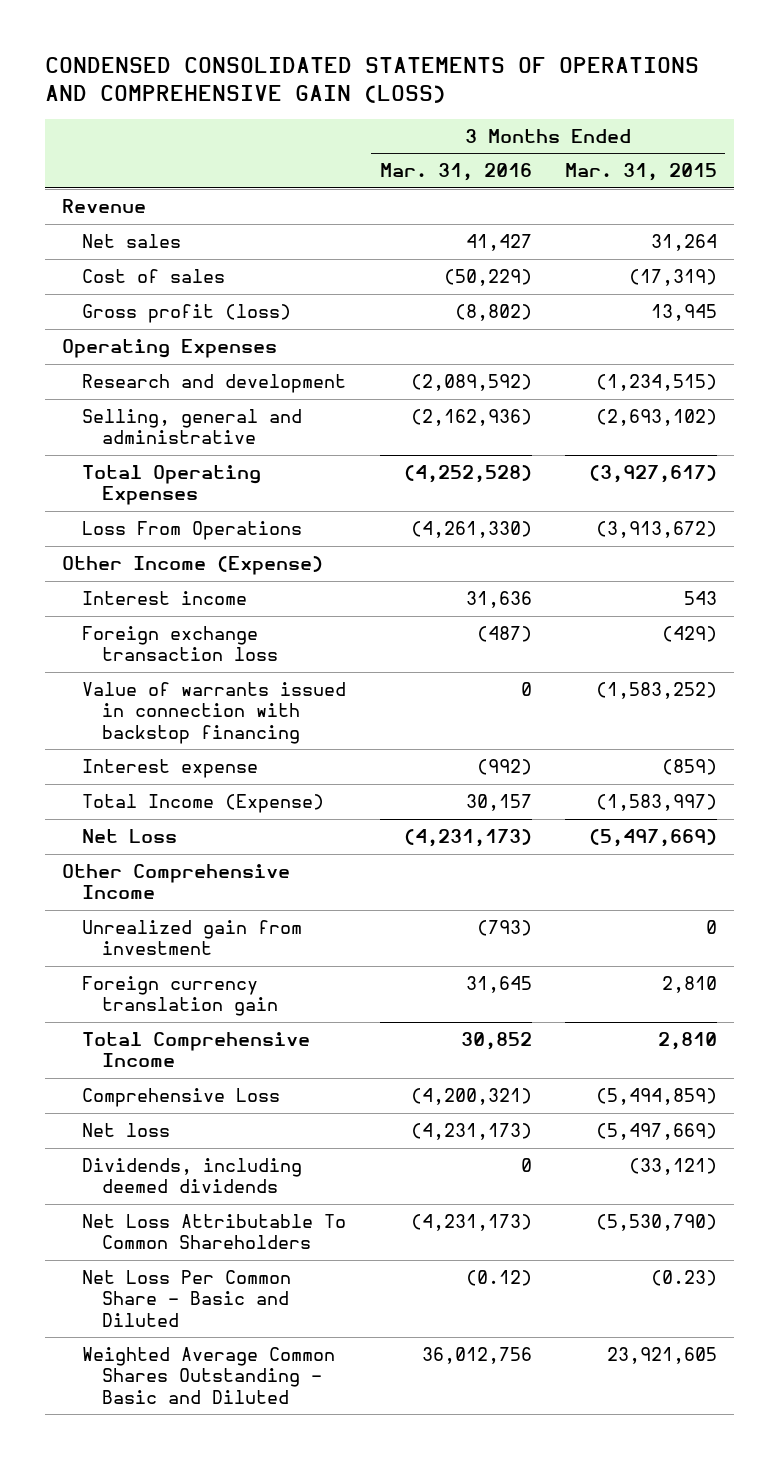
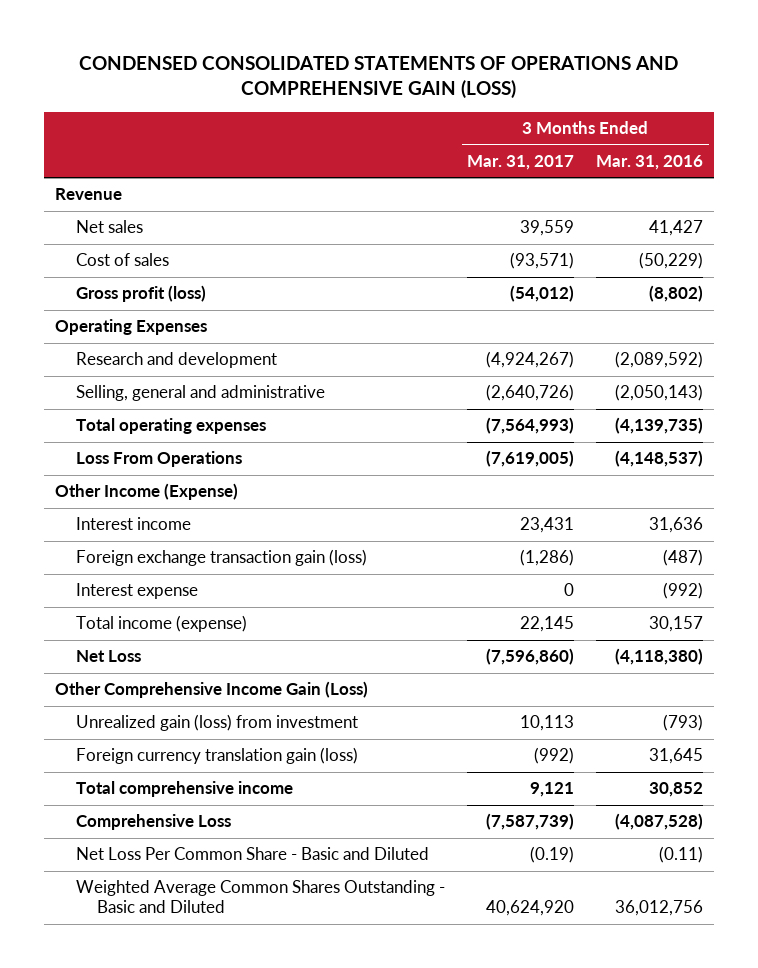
- | 3 Months Ended Mar. 31, 2016 | 3 Months Ended Mar. 31, 2015
+ | 3 Months Ended Mar. 31, 2017 | 3 Months Ended Mar. 31, 2016
- Selling, general and administrative | (2,162,936) | (2,693,102)
- Total Operating Expenses | (4,252,528) | (3,927,617)
- Loss From Operations | (4,261,330) | (3,913,672)
+ Selling, general and administrative | (2,640,726) | (2,050,143)
+ Total operating expenses | (7,564,993) | (4,139,735)
+ Loss From Operations | (7,619,005) | (4,148,537)
- Foreign exchange transaction loss | (487) | (429)
- Value of warrants issued in connection with backstop financing | 0 | (1,583,252)
+ Foreign exchange transaction gain (loss) | (1,286) | (487)
- Total Income (Expense) | 30,157 | (1,583,997)
- Net Loss | (4,231,173) | (5,497,669)
- Other Comprehensive Income
- Unrealized gain from investment | (793) | 0
- Foreign currency translation gain | 31,645 | 2,810
- Total Comprehensive Income | 30,852 | 2,810
- Comprehensive Loss | (4,200,321) | (5,494,859)
- Net loss | (4,231,173) | (5,497,669)
- Dividends, including deemed dividends | 0 | (33,121)
- Net Loss Attributable To Common Shareholders | (4,231,173) | (5,530,790)
- Net Loss Per Common Share - Basic and Diluted | (0.12) | (0.23)
+ Total income (expense) | 22,145 | 30,157
+ Net Loss | (7,596,860) | (4,118,380)
+ Other Comprehensive Income Gain (Loss)
+ Unrealized gain (loss) from investment | 10,113 | (793)
+ Foreign currency translation gain (loss) | (992) | 31,645
+ Total comprehensive income | 9,121 | 30,852
+ Comprehensive Loss | (7,587,739) | (4,087,528)
+ Net Loss Per Common Share - Basic and Diluted | (0.19) | (0.11)

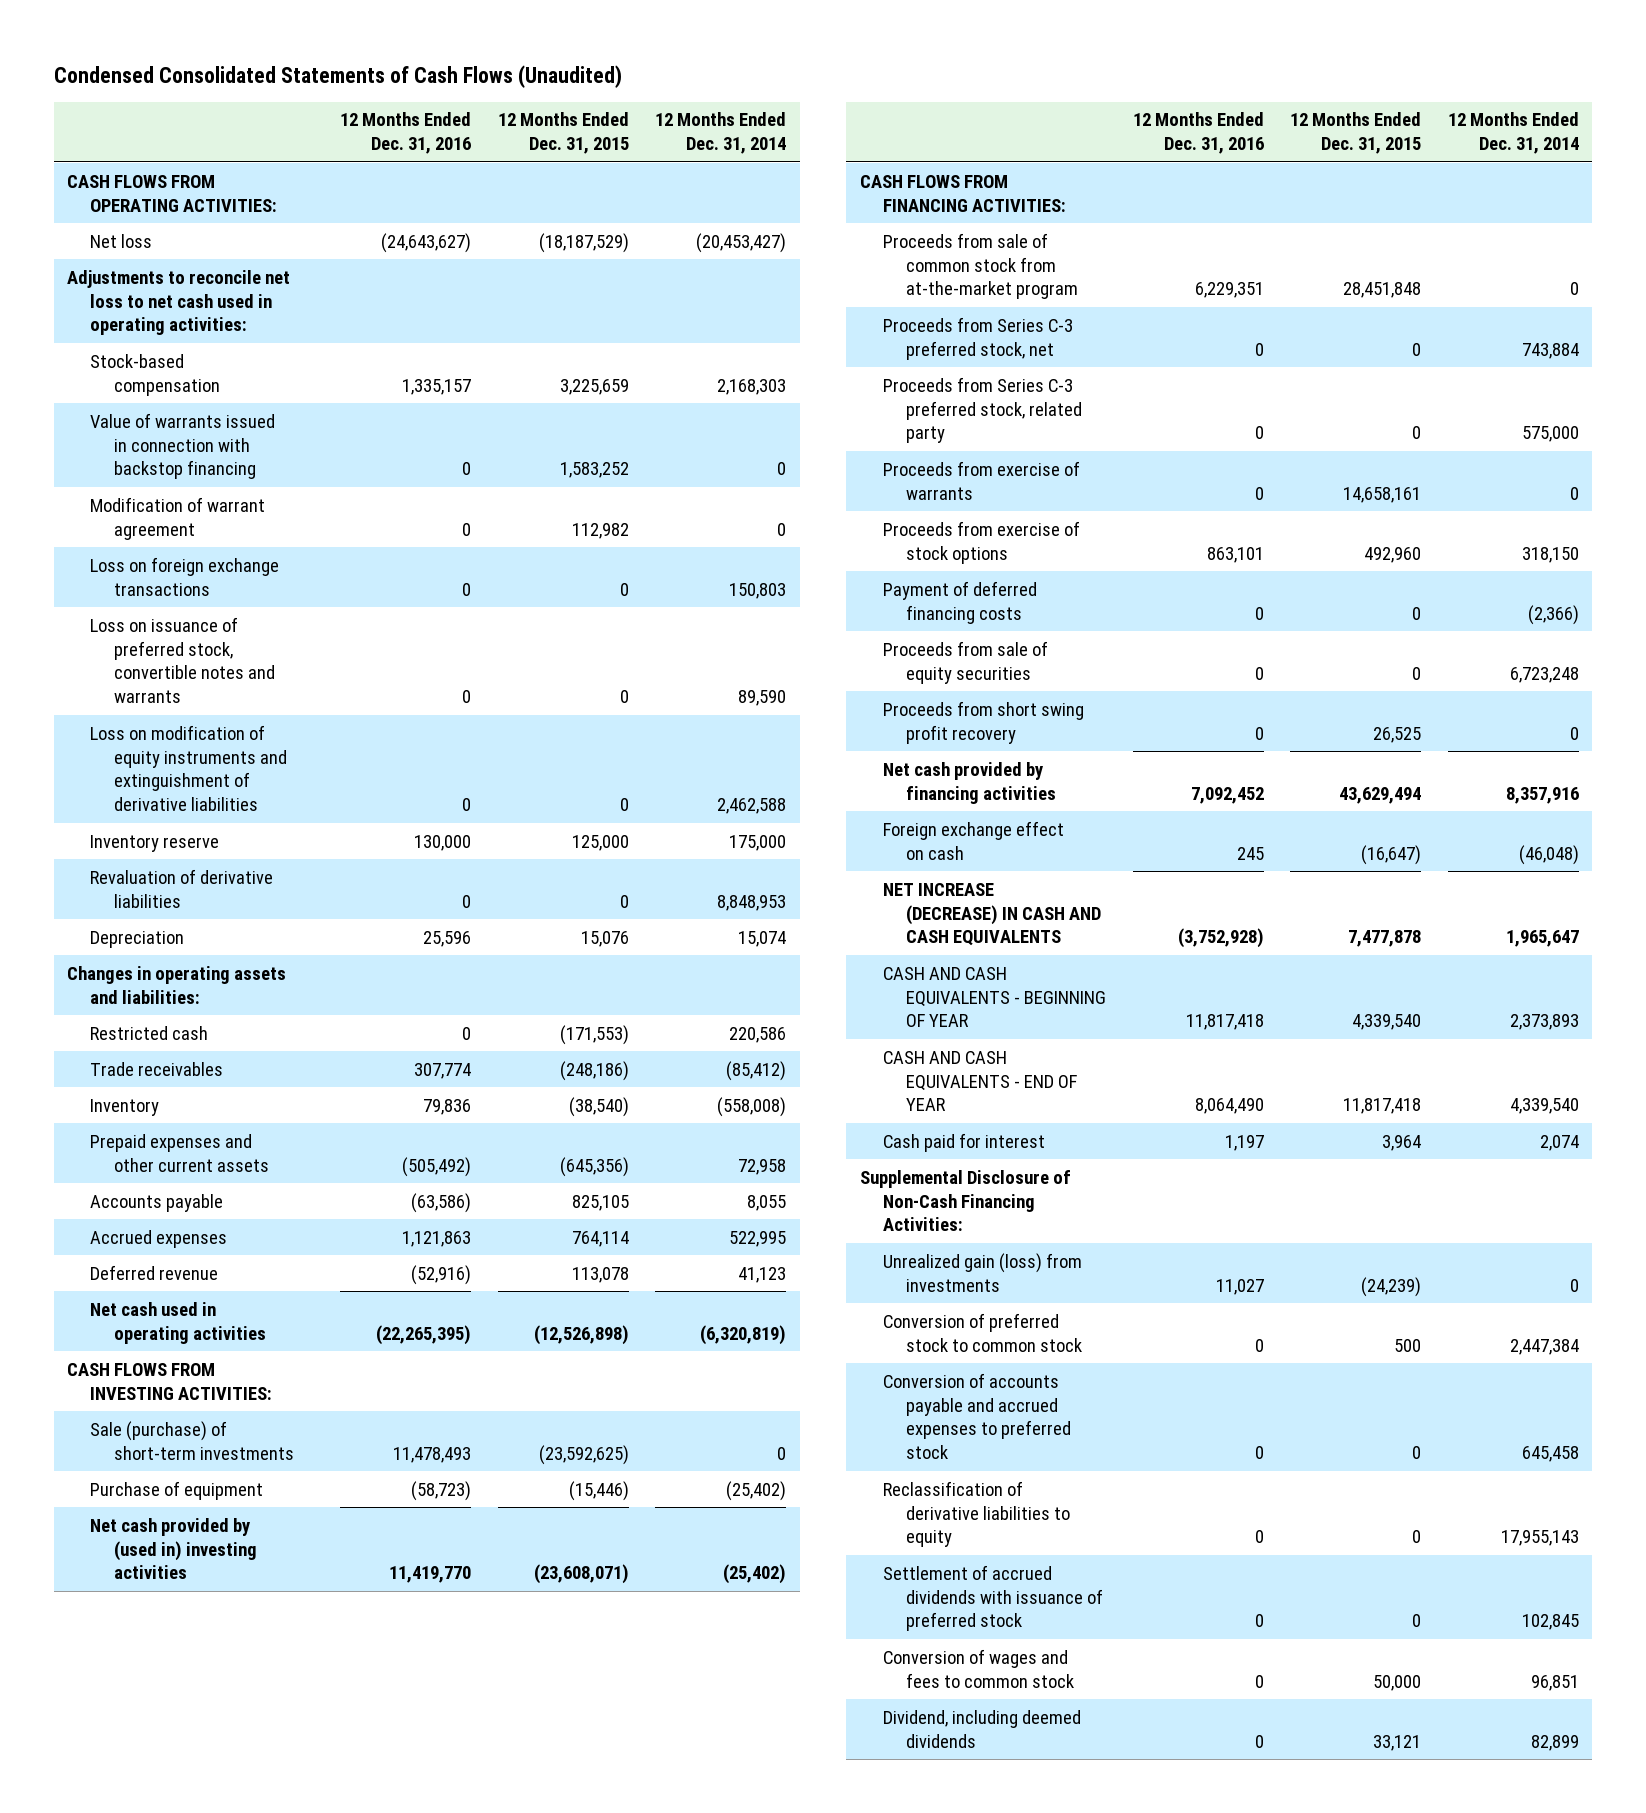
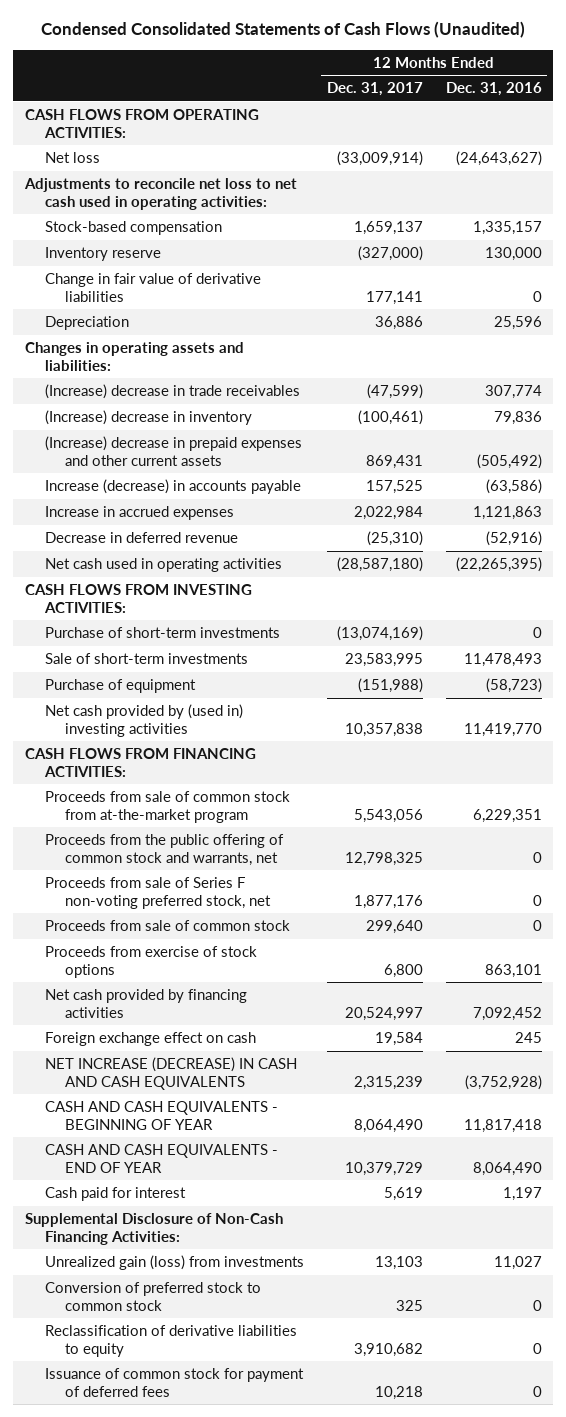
- | 12 Months Ended Dec. 31, 2016 | 12 Months Ended Dec. 31, 2015 | 12 Months Ended Dec. 31, 2014
+ | 12 Months Ended Dec. 31, 2017 | 12 Months Ended Dec. 31, 2016
- Value of warrants issued in connection with backstop financing | 0 | 1,583,252 | 0
- Modification of warrant agreement | 0 | 112,982 | 0
- Loss on foreign exchange transactions | 0 | 0 | 150,803
- Loss on issuance of preferred stock, convertible notes and warrants | 0 | 0 | 89,590
- Loss on modification of equity instruments and extinguishment of derivative liabilities | 0 | 0 | 2,462,588
- Revaluation of derivative liabilities | 0 | 0 | 8,848,953
+ Change in fair value of derivative liabilities | 177,141 | 0
- Restricted cash | 0 | (171,553) | 220,586
- Trade receivables | 307,774 | (248,186) | (85,412)
- Inventory | 79,836 | (38,540) | (558,008)
- Prepaid expenses and other current assets | (505,492) | (645,356) | 72,958
- Accounts payable | (63,586) | 825,105 | 8,055
- Accrued expenses | 1,121,863 | 764,114 | 522,995
- Deferred revenue | (52,916) | 113,078 | 41,123
+ (Increase) decrease in trade receivables | (47,599) | 307,774
+ (Increase) decrease in inventory | (100,461) | 79,836
+ (Increase) decrease in prepaid expenses and other current assets | 869,431 | (505,492)
+ Increase (decrease) in accounts payable | 157,525 | (63,586)
+ Increase in accrued expenses | 2,022,984 | 1,121,863
+ Decrease in deferred revenue | (25,310) | (52,916)
- Sale (purchase) of short-term investments | 11,478,493 | (23,592,625) | 0
+ Purchase of short-term investments | (13,074,169) | 0
+ Sale of short-term investments | 23,583,995 | 11,478,493
- Proceeds from Series C-3 preferred stock, net | 0 | 0 | 743,884
- Proceeds from Series C-3 preferred stock, related party | 0 | 0 | 575,000
- Proceeds from exercise of warrants | 0 | 14,658,161 | 0
+ Proceeds from the public offering of common stock and warrants, net | 12,798,325 | 0
+ Proceeds from sale of Series F non-voting preferred stock, net | 1,877,176 | 0
+ Proceeds from sale of common stock | 299,640 | 0
- Payment of deferred financing costs | 0 | 0 | (2,366)
- Proceeds from sale of equity securities | 0 | 0 | 6,723,248
- Proceeds from short swing profit recovery | 0 | 26,525 | 0
- Conversion of accounts payable and accrued expenses to preferred stock | 0 | 0 | 645,458
- Settlement of accrued dividends with issuance of preferred stock | 0 | 0 | 102,845
- Conversion of wages and fees to common stock | 0 | 50,000 | 96,851
- Dividend, including deemed dividends | 0 | 33,121 | 82,899
+ Issuance of common stock for payment of deferred fees | 10,218 | 0

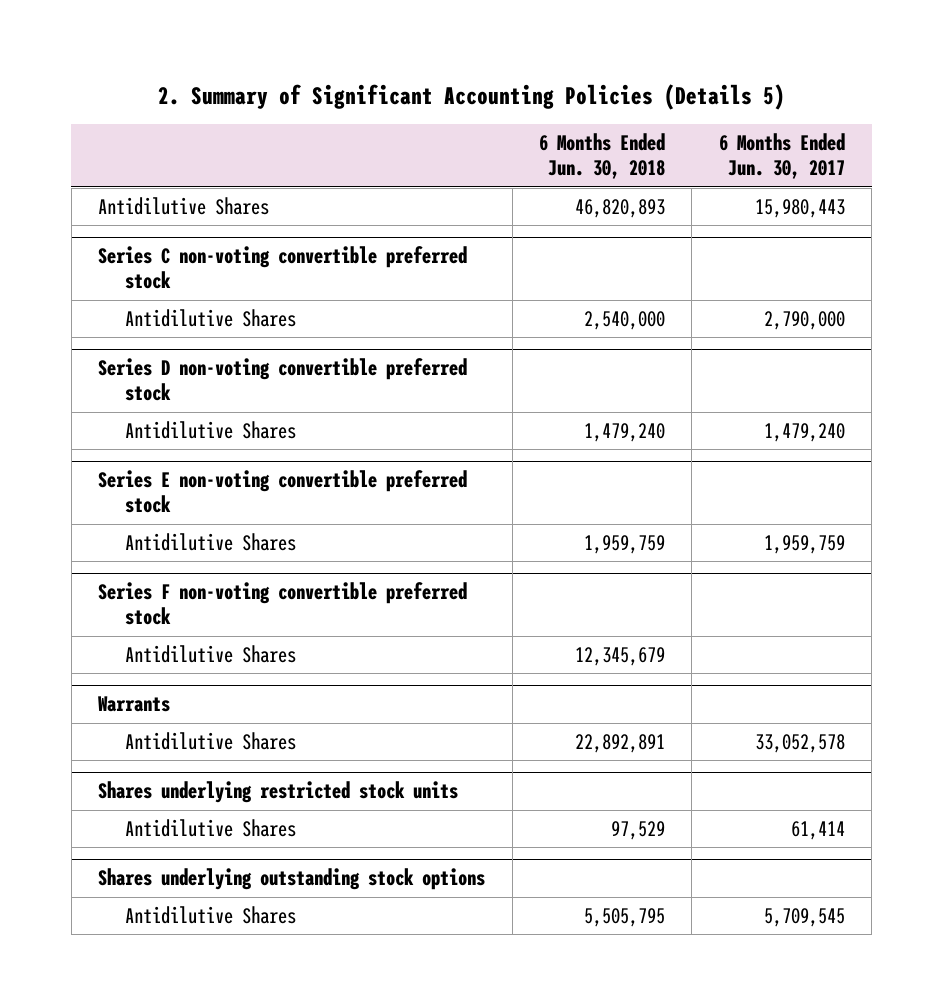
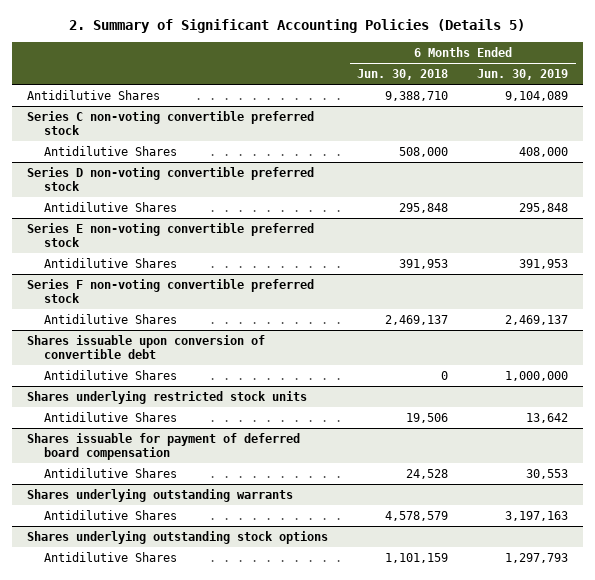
- | 6 Months Ended Jun. 30, 2018 | 6 Months Ended Jun. 30, 2017
+ | 6 Months Ended Jun. 30, 2018 | 6 Months Ended Jun. 30, 2019
- Antidilutive Shares | 46,820,893 | 15,980,443
+ Antidilutive Shares | 9,388,710 | 9,104,089
@ Series C non-voting convertible preferred stock
- Antidilutive Shares | 2,540,000 | 2,790,000
+ Antidilutive Shares | 508,000 | 408,000
@ Series D non-voting convertible preferred stock
- Antidilutive Shares | 1,479,240 | 1,479,240
+ Antidilutive Shares | 295,848 | 295,848
@ Series E non-voting convertible preferred stock
- Antidilutive Shares | 1,959,759 | 1,959,759
+ Antidilutive Shares | 391,953 | 391,953
@ Series F non-voting convertible preferred stock
- Antidilutive Shares | 12,345,679 |
- Warrants
- Antidilutive Shares | 22,892,891 | 33,052,578
@ Series F non-voting convertible preferred stock
+ Antidilutive Shares | 2,469,137 | 2,469,137
+ Shares issuable upon conversion of convertible debt
+ Antidilutive Shares | 0 | 1,000,000
@ Shares underlying restricted stock units
- Antidilutive Shares | 97,529 | 61,414
+ Antidilutive Shares | 19,506 | 13,642
+ Shares issuable for payment of deferred board compensation
+ Antidilutive Shares | 24,528 | 30,553
+ Shares underlying outstanding warrants
+ Antidilutive Shares | 4,578,579 | 3,197,163
@ Shares underlying outstanding stock options
- Antidilutive Shares | 5,505,795 | 5,709,545
+ Antidilutive Shares | 1,101,159 | 1,297,793

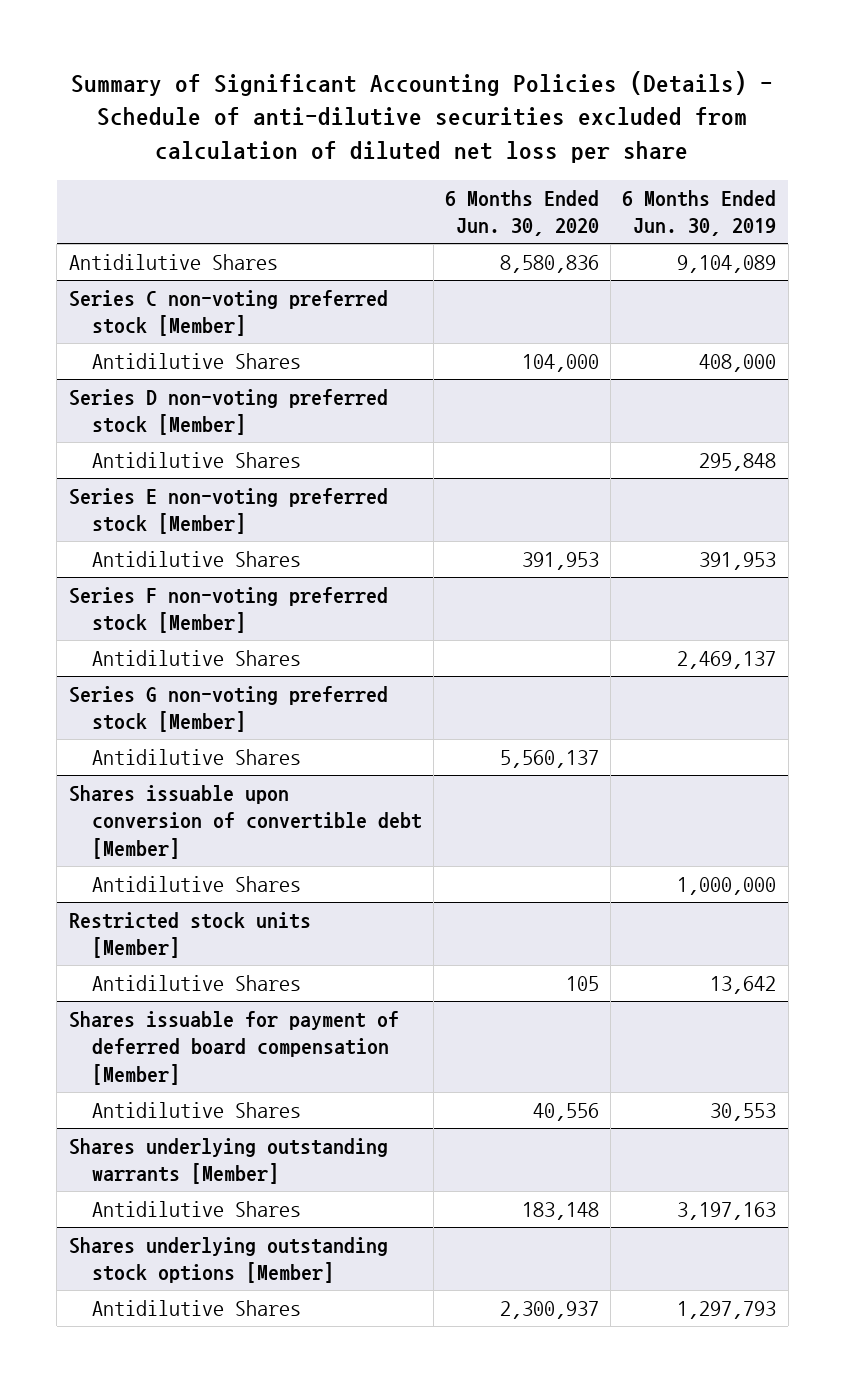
- 2. Summary of Significant Accounting Policies (Details 5)
+ Summary of Significant Accounting Policies (Details) - Schedule of anti-dilutive securities excluded from calculation of diluted net loss per share
- | 6 Months Ended Jun. 30, 2018 | 6 Months Ended Jun. 30, 2019
+ | 6 Months Ended Jun. 30, 2020 | 6 Months Ended Jun. 30, 2019
- Series C non-voting convertible preferred stock
+ Series C non-voting preferred stock [Member]
- Series D non-voting convertible preferred stock
+ Series D non-voting preferred stock [Member]
- Series E non-voting convertible preferred stock
+ Series E non-voting preferred stock [Member]
- Series F non-voting convertible preferred stock
+ Series F non-voting preferred stock [Member]
- Shares issuable upon conversion of convertible debt
+ Series G non-voting preferred stock [Member]
+ Antidilutive Shares | 5,560,137 |
+ Shares issuable upon conversion of convertible debt [Member]
- Shares underlying restricted stock units
+ Restricted stock units [Member]
- Shares issuable for payment of deferred board compensation
+ Shares issuable for payment of deferred board compensation [Member]
- Shares underlying outstanding warrants
+ Shares underlying outstanding warrants [Member]
- Shares underlying outstanding stock options
+ Shares underlying outstanding stock options [Member]

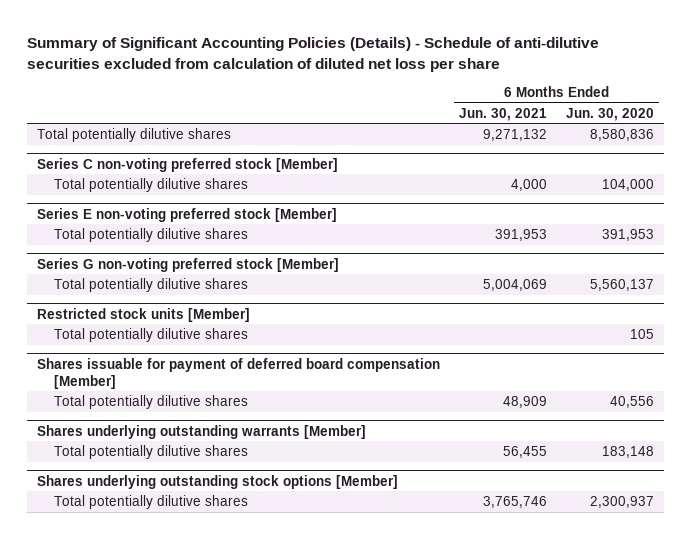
- | 6 Months Ended Jun. 30, 2020 | 6 Months Ended Jun. 30, 2019
+ | 6 Months Ended Jun. 30, 2021 | 6 Months Ended Jun. 30, 2020
- Antidilutive Shares | 8,580,836 | 9,104,089
+ Total potentially dilutive shares | 9,271,132 | 8,580,836
@ Series C non-voting preferred stock [Member]
- Antidilutive Shares | 104,000 | 408,000
- Series D non-voting preferred stock [Member]
- Antidilutive Shares | | 295,848
@ Series C non-voting preferred stock [Member]
+ Total potentially dilutive shares | 4,000 | 104,000
@ Series E non-voting preferred stock [Member]
- Antidilutive Shares | 391,953 | 391,953
- Series F non-voting preferred stock [Member]
- Antidilutive Shares | | 2,469,137
@ Series E non-voting preferred stock [Member]
+ Total potentially dilutive shares | 391,953 | 391,953
@ Series G non-voting preferred stock [Member]
- Antidilutive Shares | 5,560,137 |
- Shares issuable upon conversion of convertible debt [Member]
- Antidilutive Shares | | 1,000,000
@ Series G non-voting preferred stock [Member]
+ Total potentially dilutive shares | 5,004,069 | 5,560,137
@ Restricted stock units [Member]
- Antidilutive Shares | 105 | 13,642
+ Total potentially dilutive shares | | 105
@ Shares issuable for payment of deferred board compensation [Member]
- Antidilutive Shares | 40,556 | 30,553
+ Total potentially dilutive shares | 48,909 | 40,556
@ Shares underlying outstanding warrants [Member]
- Antidilutive Shares | 183,148 | 3,197,163
+ Total potentially dilutive shares | 56,455 | 183,148
@ Shares underlying outstanding stock options [Member]
- Antidilutive Shares | 2,300,937 | 1,297,793
+ Total potentially dilutive shares | 3,765,746 | 2,300,937

